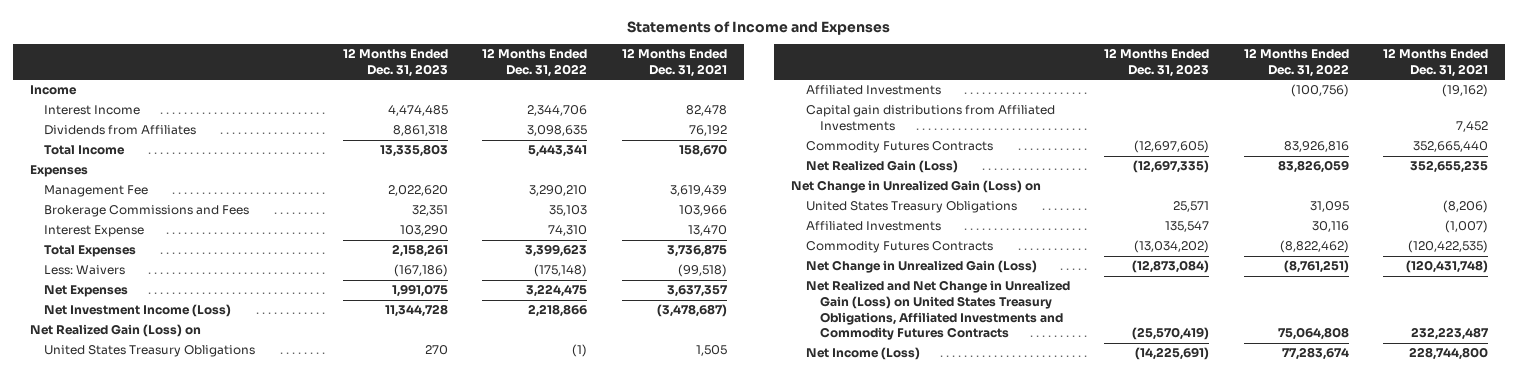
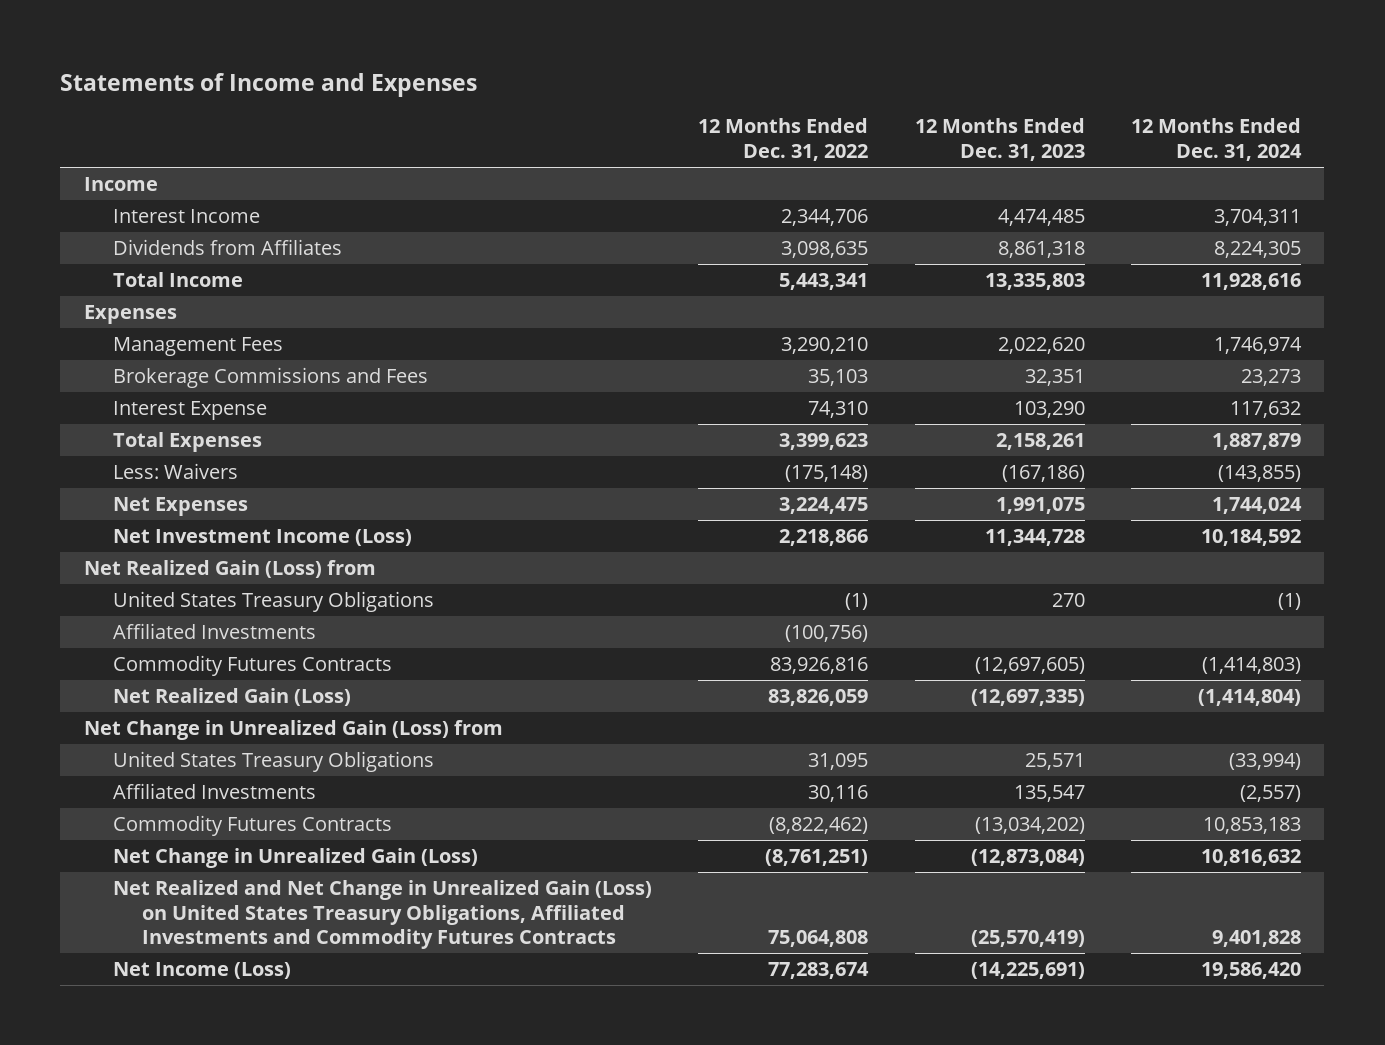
- | 12 Months Ended Dec. 31, 2023 | 12 Months Ended Dec. 31, 2022 | 12 Months Ended Dec. 31, 2021
+ | 12 Months Ended Dec. 31, 2022 | 12 Months Ended Dec. 31, 2023 | 12 Months Ended Dec. 31, 2024
- Management Fee | 2,022,620 | 3,290,210 | 3,619,439
+ Management Fees | 3,290,210 | 2,022,620 | 1,746,974
- Net Realized Gain (Loss) on
+ Net Realized Gain (Loss) from
- Capital gain distributions from Affiliated Investments | | | 7,452
- Net Change in Unrealized Gain (Loss) on
+ Net Change in Unrealized Gain (Loss) from

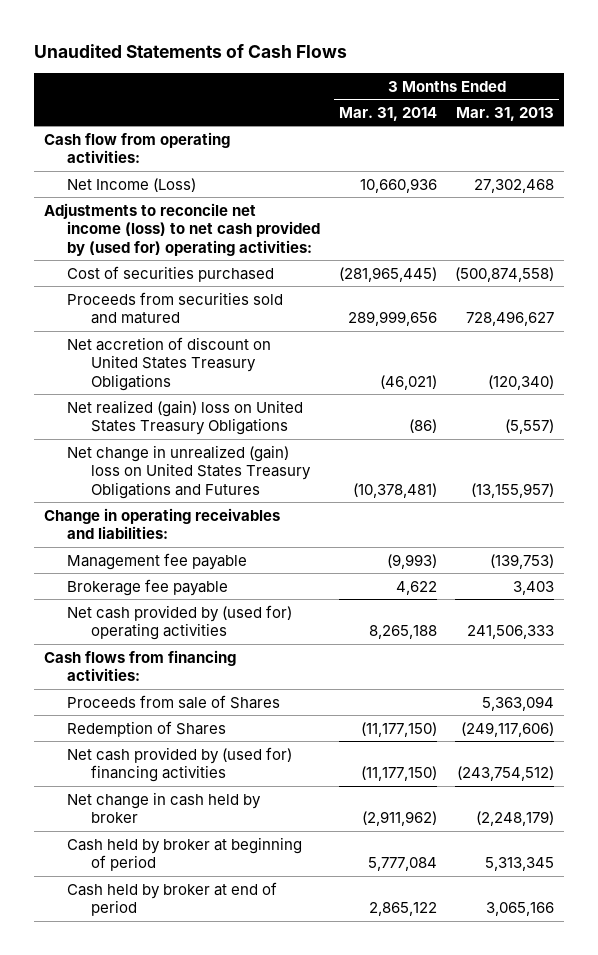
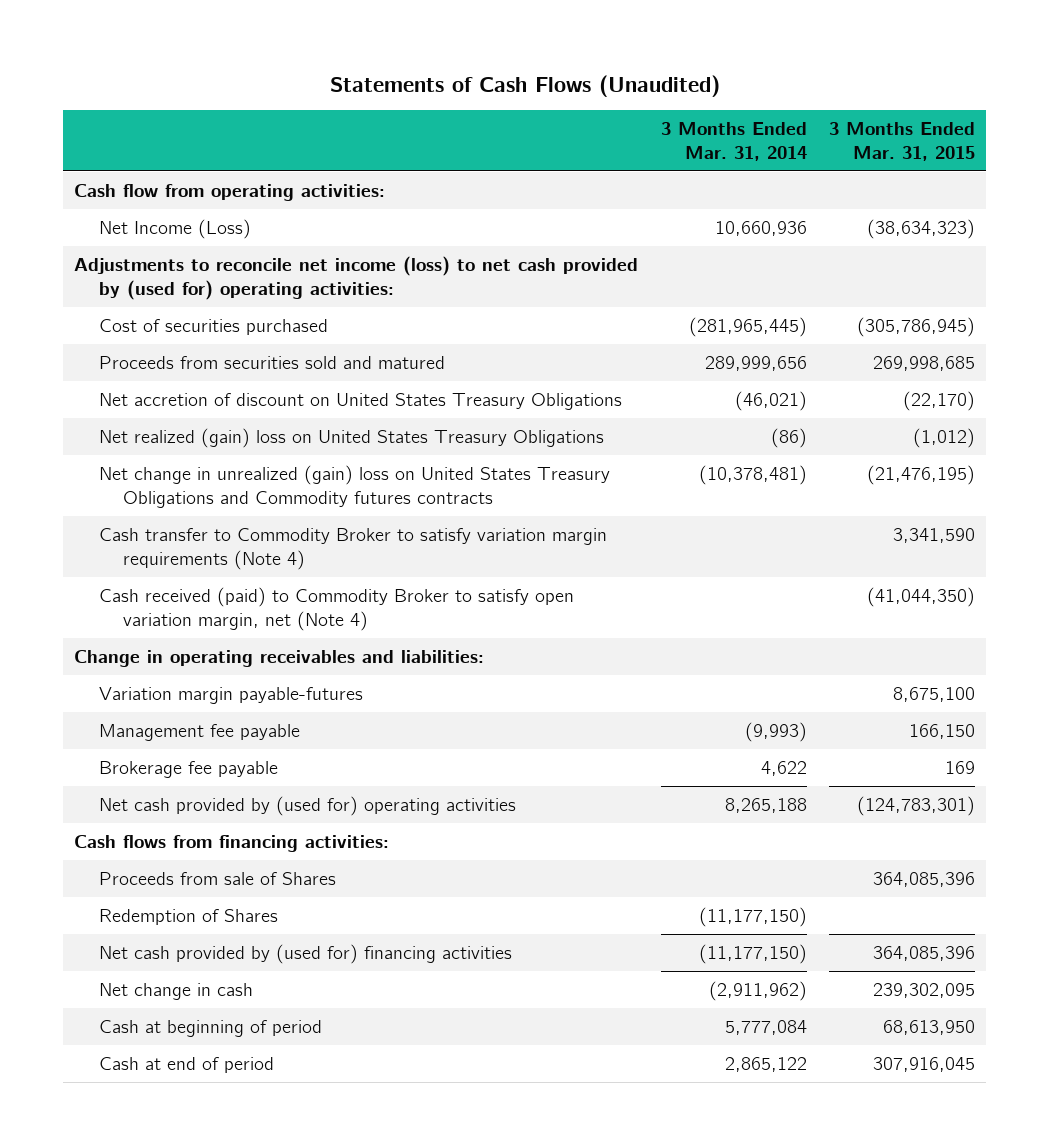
- Unaudited Statements of Cash Flows
+ Statements of Cash Flows (Unaudited)
- | 3 Months Ended Mar. 31, 2014 | 3 Months Ended Mar. 31, 2013
+ | 3 Months Ended Mar. 31, 2014 | 3 Months Ended Mar. 31, 2015
- Net change in unrealized (gain) loss on United States Treasury Obligations and Futures | (10,378,481) | (13,155,957)
+ Net change in unrealized (gain) loss on United States Treasury Obligations and Commodity futures contracts | (10,378,481) | (21,476,195)
+ Cash transfer to Commodity Broker to satisfy variation margin requirements (Note 4) | | 3,341,590
+ Cash received (paid) to Commodity Broker to satisfy open variation margin, net (Note 4) | | (41,044,350)
+ Variation margin payable-futures | | 8,675,100
- Net change in cash held by broker | (2,911,962) | (2,248,179)
- Cash held by broker at beginning of period | 5,777,084 | 5,313,345
- Cash held by broker at end of period | 2,865,122 | 3,065,166
+ Net change in cash | (2,911,962) | 239,302,095
+ Cash at beginning of period | 5,777,084 | 68,613,950
+ Cash at end of period | 2,865,122 | 307,916,045

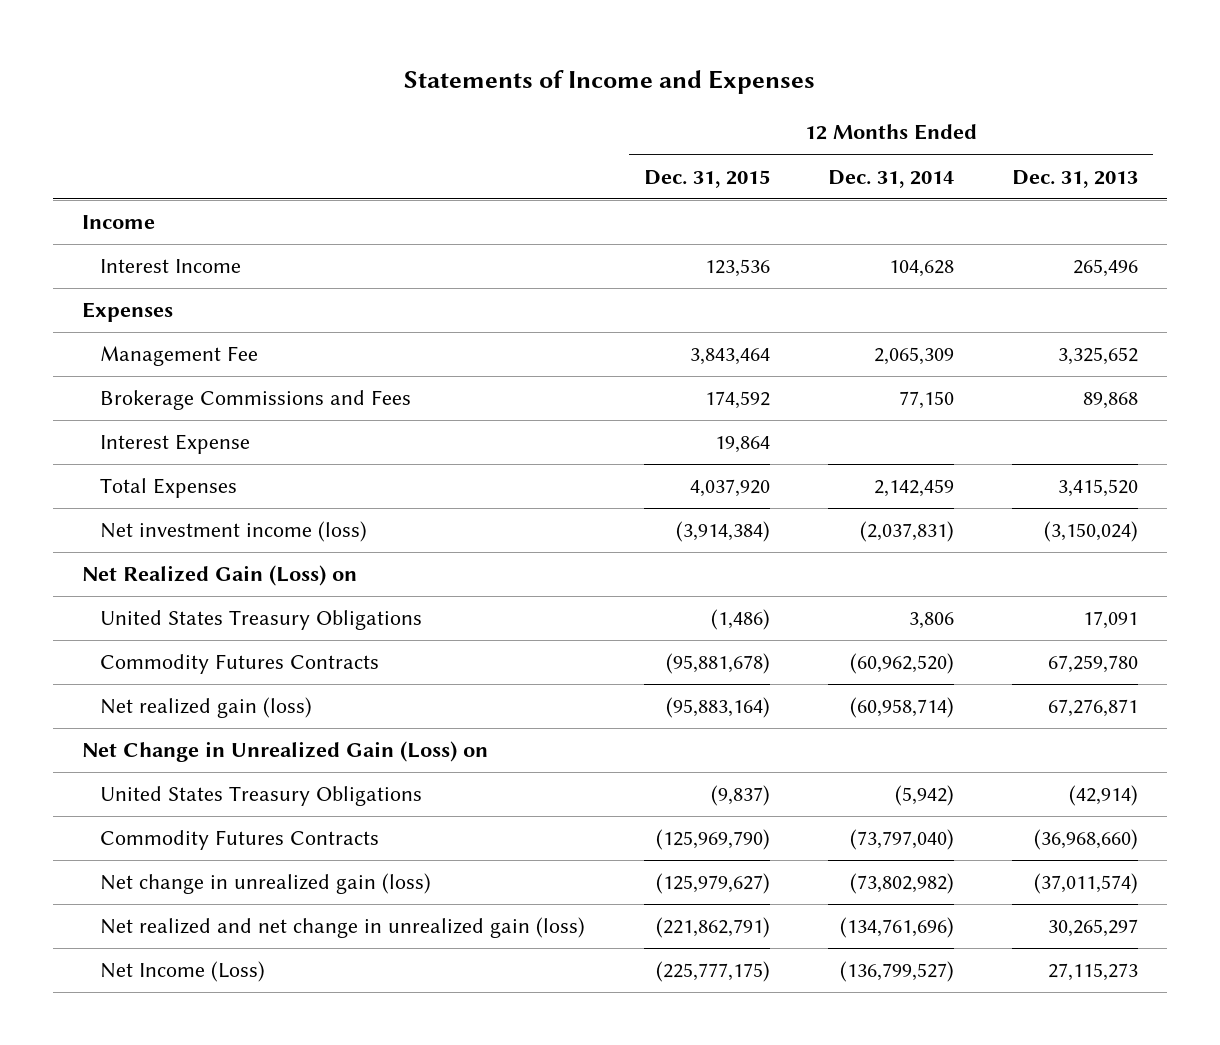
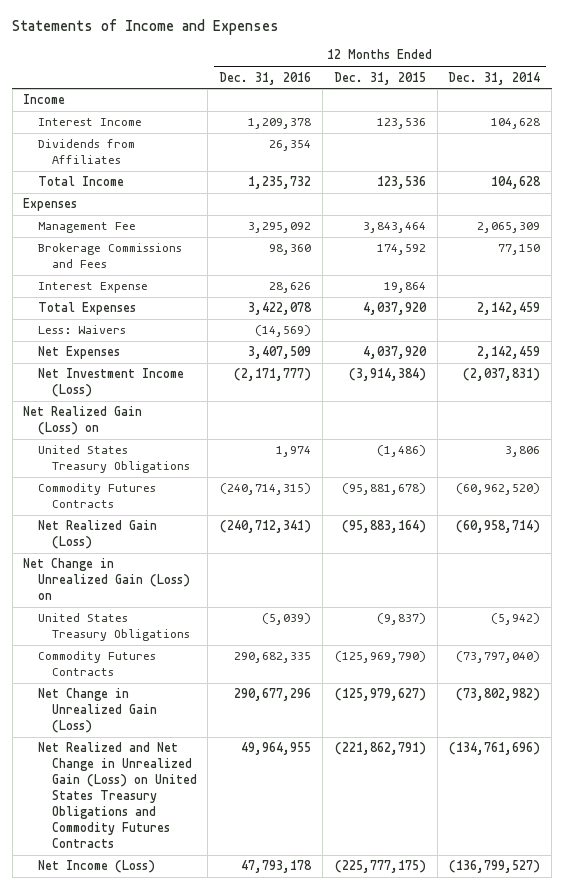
- | 12 Months Ended Dec. 31, 2015 | 12 Months Ended Dec. 31, 2014 | 12 Months Ended Dec. 31, 2013
+ | 12 Months Ended Dec. 31, 2016 | 12 Months Ended Dec. 31, 2015 | 12 Months Ended Dec. 31, 2014
+ Dividends from Affiliates | 26,354 | |
+ Total Income | 1,235,732 | 123,536 | 104,628
- Net investment income (loss) | (3,914,384) | (2,037,831) | (3,150,024)
+ Less: Waivers | (14,569) | |
+ Net Expenses | 3,407,509 | 4,037,920 | 2,142,459
+ Net Investment Income (Loss) | (2,171,777) | (3,914,384) | (2,037,831)
- Net realized gain (loss) | (95,883,164) | (60,958,714) | 67,276,871
+ Net Realized Gain (Loss) | (240,712,341) | (95,883,164) | (60,958,714)
- Net change in unrealized gain (loss) | (125,979,627) | (73,802,982) | (37,011,574)
- Net realized and net change in unrealized gain (loss) | (221,862,791) | (134,761,696) | 30,265,297
+ Net Change in Unrealized Gain (Loss) | 290,677,296 | (125,979,627) | (73,802,982)
+ Net Realized and Net Change in Unrealized Gain (Loss) on United States Treasury Obligations and Commodity Futures Contracts | 49,964,955 | (221,862,791) | (134,761,696)

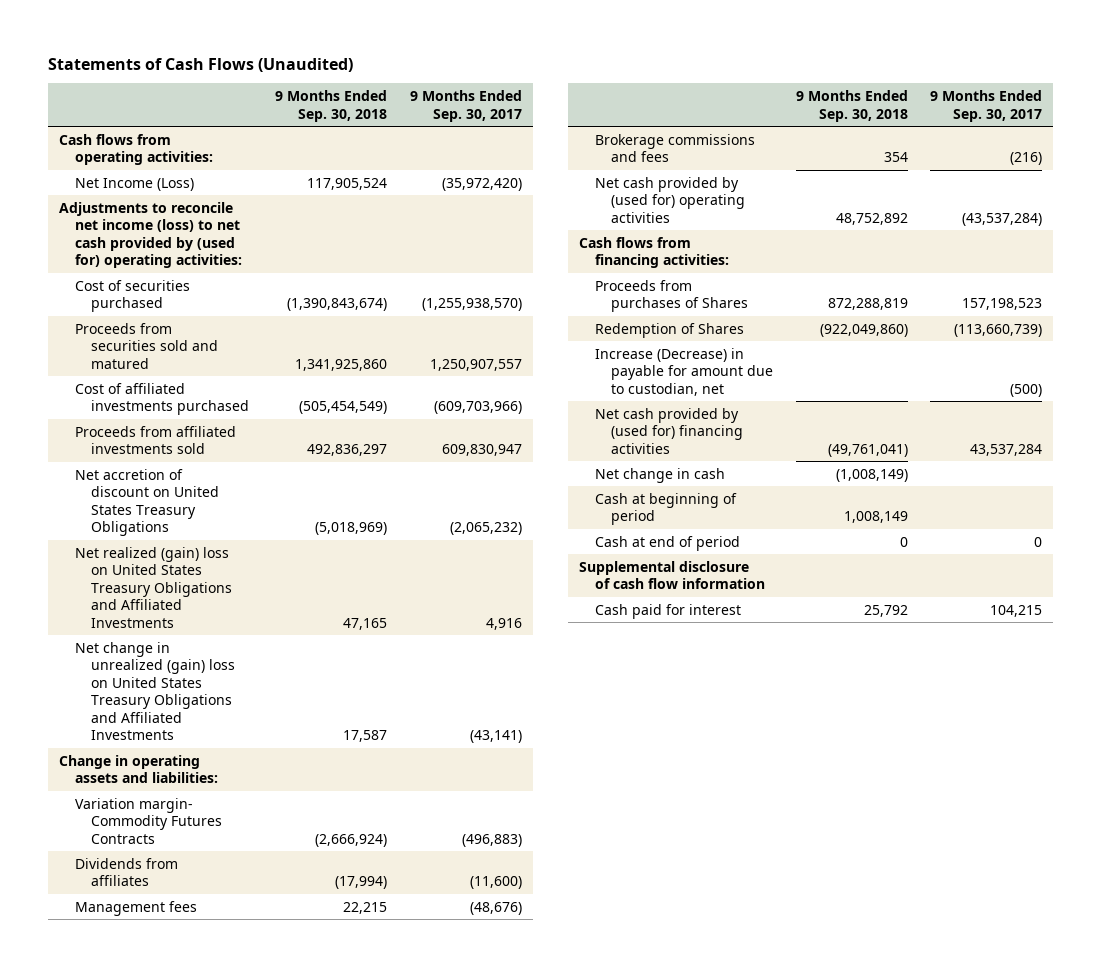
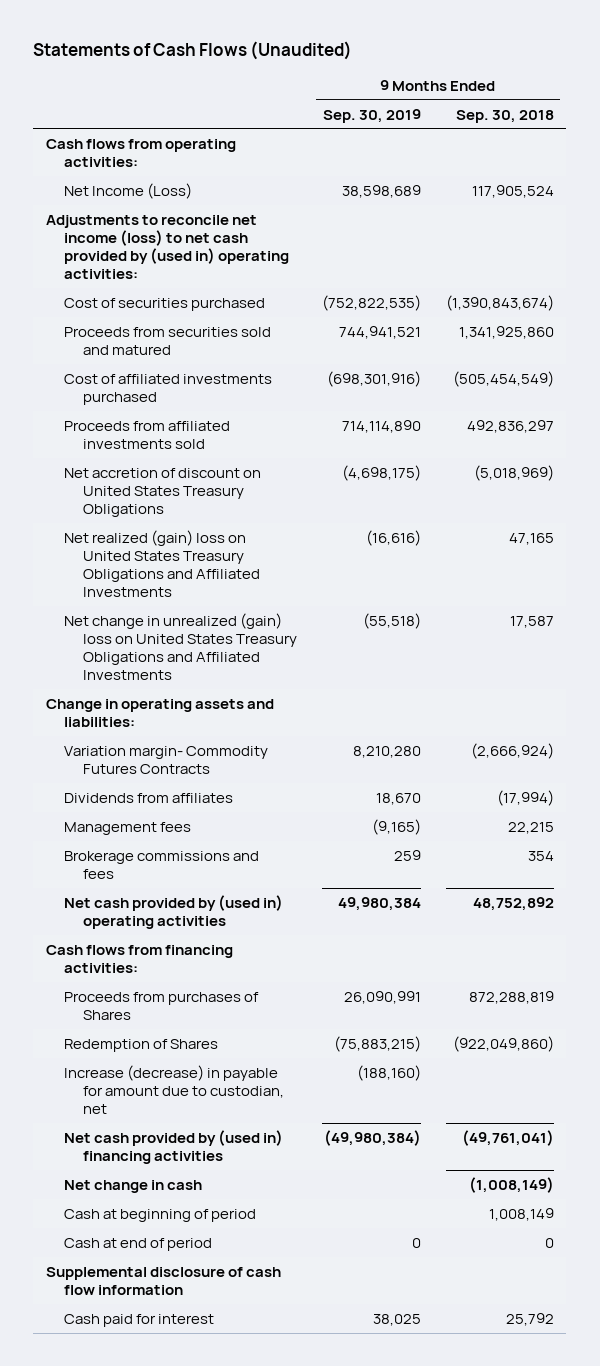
- | 9 Months Ended Sep. 30, 2018 | 9 Months Ended Sep. 30, 2017
+ | 9 Months Ended Sep. 30, 2019 | 9 Months Ended Sep. 30, 2018
- Adjustments to reconcile net income (loss) to net cash provided by (used for) operating activities:
+ Adjustments to reconcile net income (loss) to net cash provided by (used in) operating activities:
- Net cash provided by (used for) operating activities | 48,752,892 | (43,537,284)
+ Net cash provided by (used in) operating activities | 49,980,384 | 48,752,892
- Increase (Decrease) in payable for amount due to custodian, net | | (500)
- Net cash provided by (used for) financing activities | (49,761,041) | 43,537,284
+ Increase (decrease) in payable for amount due to custodian, net | (188,160) |
+ Net cash provided by (used in) financing activities | (49,980,384) | (49,761,041)

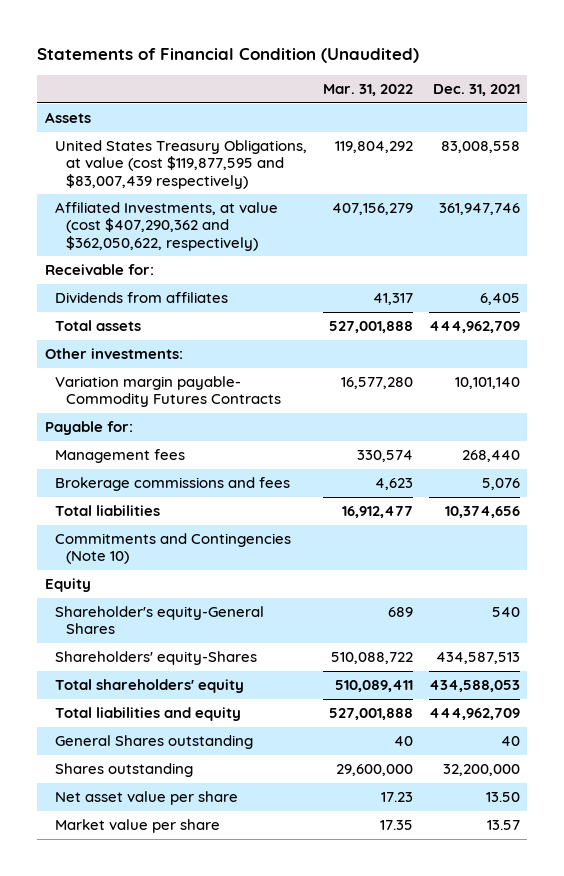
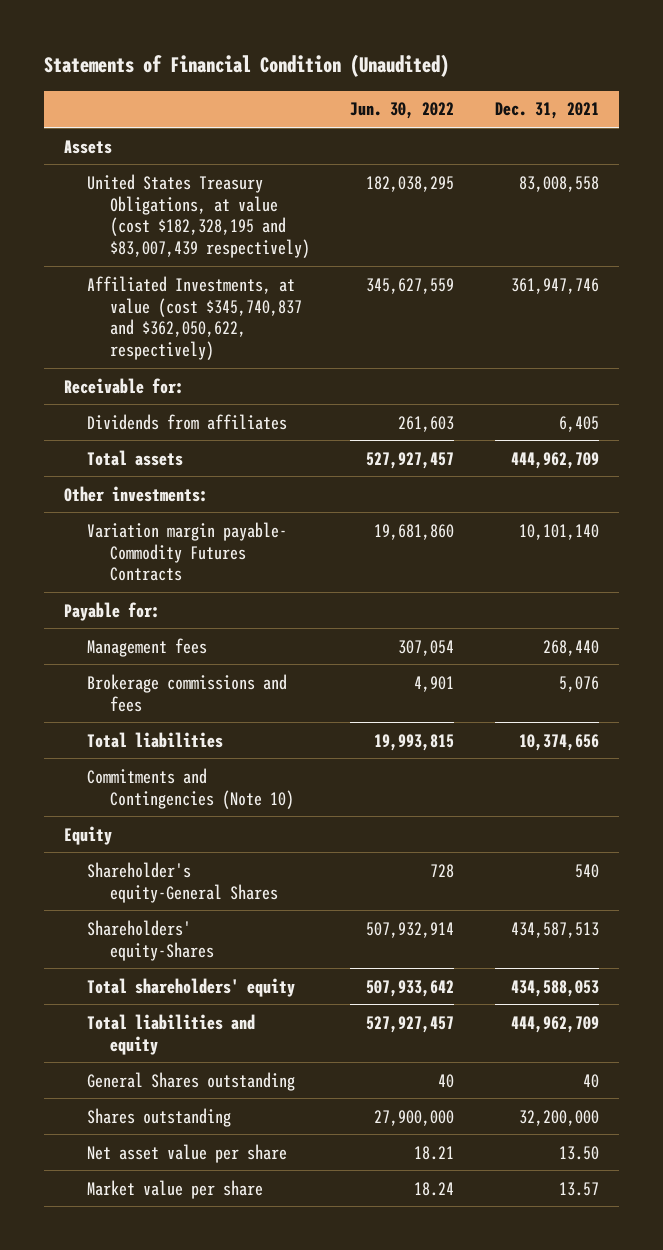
- | Mar. 31, 2022 | Dec. 31, 2021
+ | Jun. 30, 2022 | Dec. 31, 2021
- United States Treasury Obligations, at value (cost $119,877,595 and $83,007,439 respectively) | 119,804,292 | 83,008,558
- Affiliated Investments, at value (cost $407,290,362 and $362,050,622, respectively) | 407,156,279 | 361,947,746
+ United States Treasury Obligations, at value (cost $182,328,195 and $83,007,439 respectively) | 182,038,295 | 83,008,558
+ Affiliated Investments, at value (cost $345,740,837 and $362,050,622, respectively) | 345,627,559 | 361,947,746

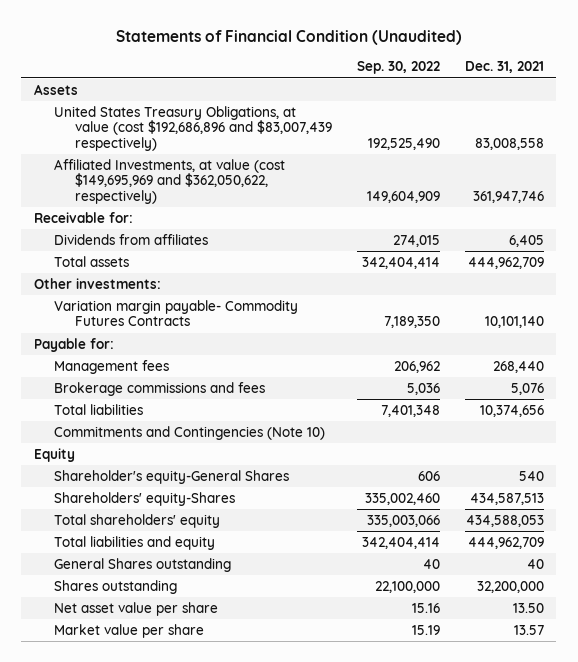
- | Jun. 30, 2022 | Dec. 31, 2021
+ | Sep. 30, 2022 | Dec. 31, 2021
- United States Treasury Obligations, at value (cost $182,328,195 and $83,007,439 respectively) | 182,038,295 | 83,008,558
- Affiliated Investments, at value (cost $345,740,837 and $362,050,622, respectively) | 345,627,559 | 361,947,746
+ United States Treasury Obligations, at value (cost $192,686,896 and $83,007,439 respectively) | 192,525,490 | 83,008,558
+ Affiliated Investments, at value (cost $149,695,969 and $362,050,622, respectively) | 149,604,909 | 361,947,746

